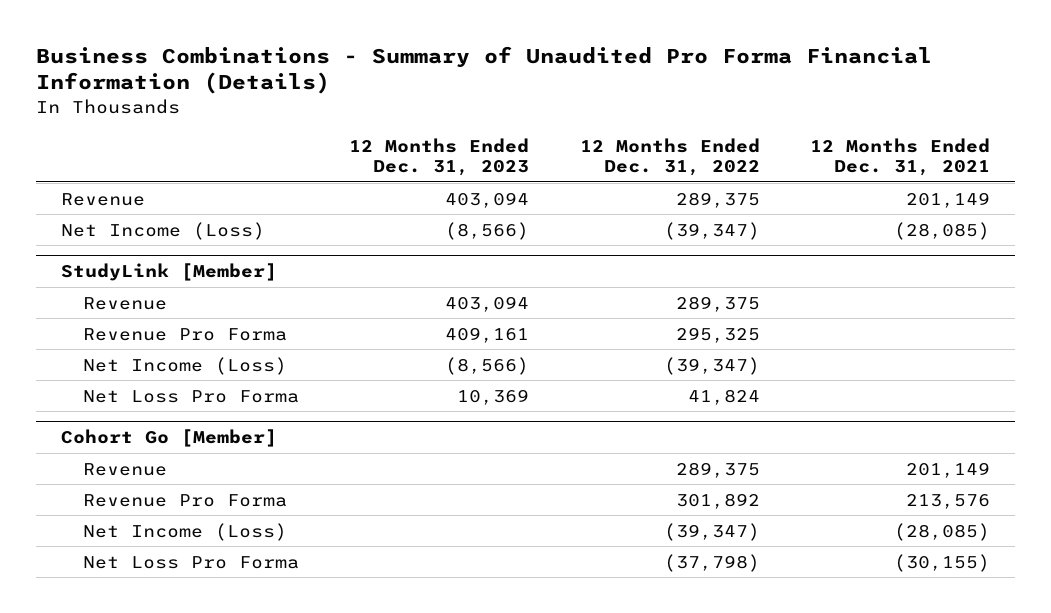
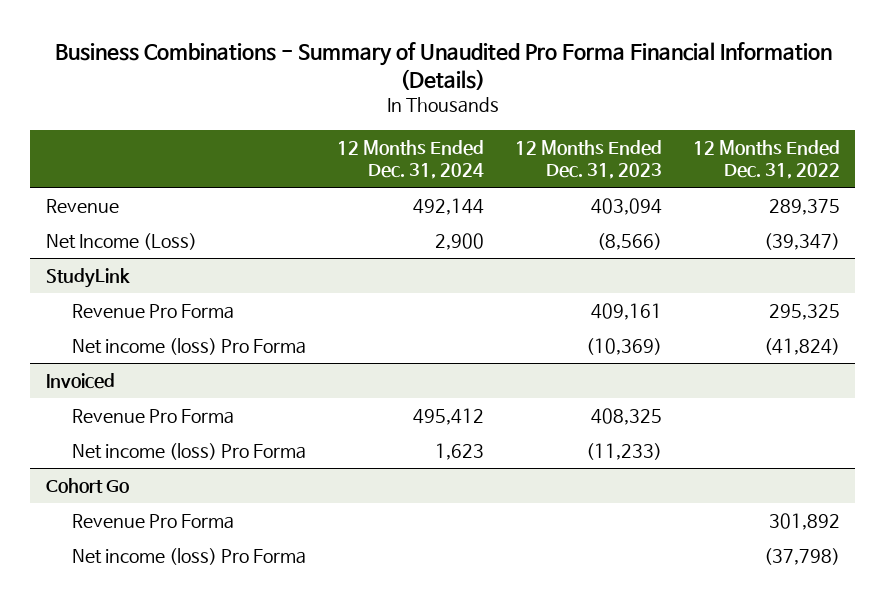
- | 12 Months Ended Dec. 31, 2023 | 12 Months Ended Dec. 31, 2022 | 12 Months Ended Dec. 31, 2021
+ | 12 Months Ended Dec. 31, 2024 | 12 Months Ended Dec. 31, 2023 | 12 Months Ended Dec. 31, 2022
- StudyLink [Member]
- Revenue | 403,094 | 289,375 |
+ StudyLink
- Net Income (Loss) | (8,566) | (39,347) |
- Net Loss Pro Forma | 10,369 | 41,824 |
- Cohort Go [Member]
- Revenue | | 289,375 | 201,149
+ Net income (loss) Pro Forma | | (10,369) | (41,824)
+ Invoiced
+ Revenue Pro Forma | 495,412 | 408,325 |
+ Net income (loss) Pro Forma | 1,623 | (11,233) |
+ Cohort Go
- Net Income (Loss) | | (39,347) | (28,085)
- Net Loss Pro Forma | | (37,798) | (30,155)
+ Net income (loss) Pro Forma | | | (37,798)

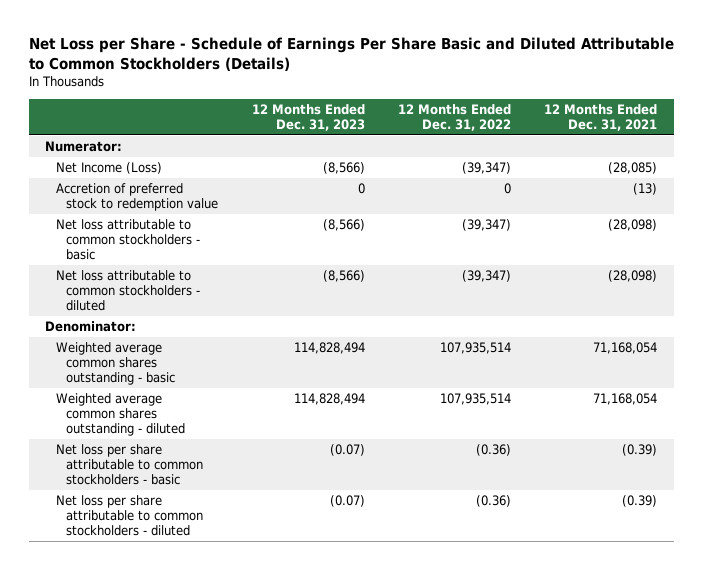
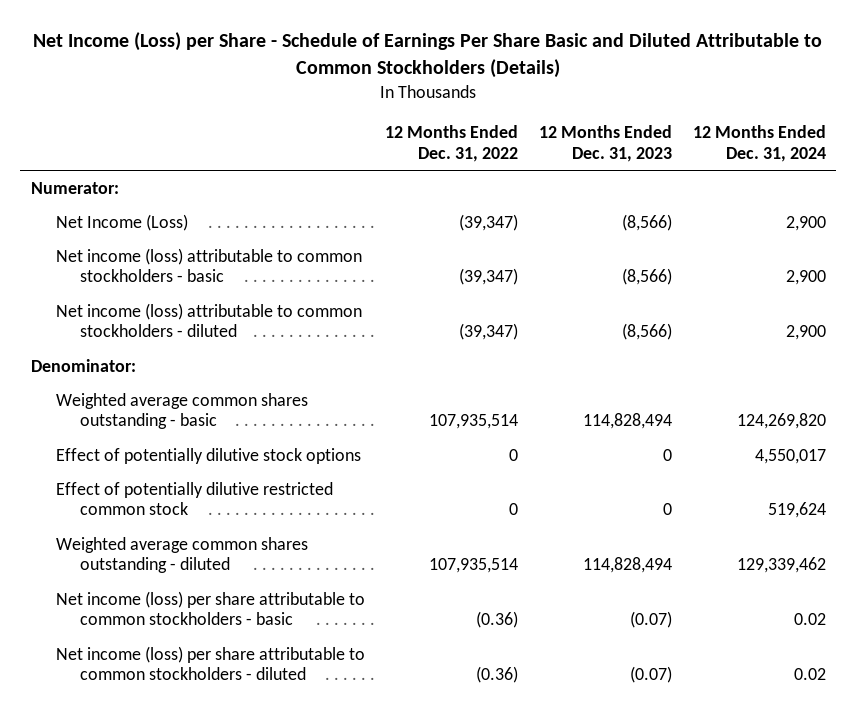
- Net Loss per Share - Schedule of Earnings Per Share Basic and Diluted Attributable to Common Stockholders (Details)
+ Net Income (Loss) per Share - Schedule of Earnings Per Share Basic and Diluted Attributable to Common Stockholders (Details)
- | 12 Months Ended Dec. 31, 2023 | 12 Months Ended Dec. 31, 2022 | 12 Months Ended Dec. 31, 2021
+ | 12 Months Ended Dec. 31, 2022 | 12 Months Ended Dec. 31, 2023 | 12 Months Ended Dec. 31, 2024
- Accretion of preferred stock to redemption value | 0 | 0 | (13)
- Net loss attributable to common stockholders - basic | (8,566) | (39,347) | (28,098)
- Net loss attributable to common stockholders - diluted | (8,566) | (39,347) | (28,098)
+ Net income (loss) attributable to common stockholders - basic | (39,347) | (8,566) | 2,900
+ Net income (loss) attributable to common stockholders - diluted | (39,347) | (8,566) | 2,900
+ Effect of potentially dilutive stock options | 0 | 0 | 4,550,017
+ Effect of potentially dilutive restricted common stock | 0 | 0 | 519,624
- Net loss per share attributable to common stockholders - basic | (0.07) | (0.36) | (0.39)
- Net loss per share attributable to common stockholders - diluted | (0.07) | (0.36) | (0.39)
+ Net income (loss) per share attributable to common stockholders - basic | (0.36) | (0.07) | 0.02
+ Net income (loss) per share attributable to common stockholders - diluted | (0.36) | (0.07) | 0.02

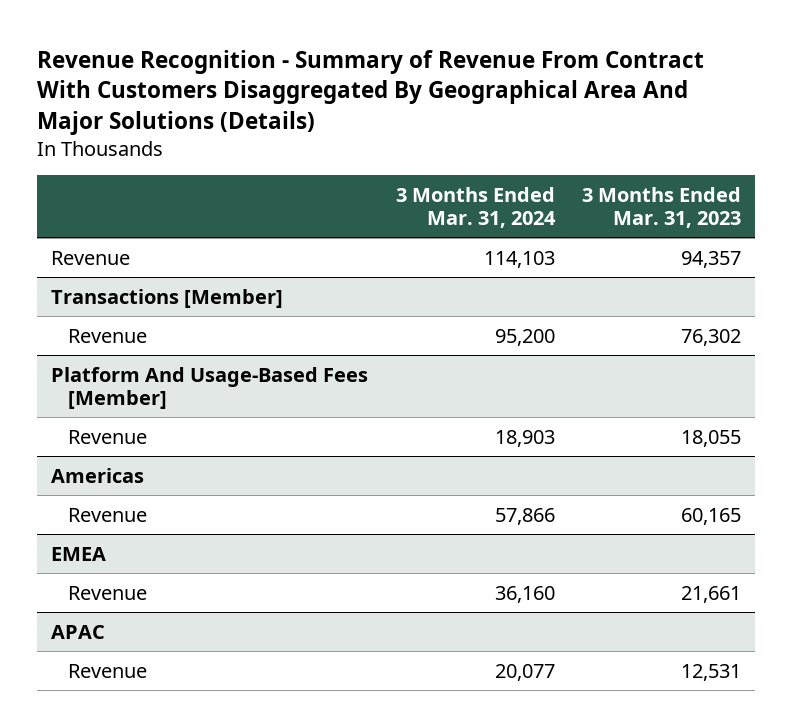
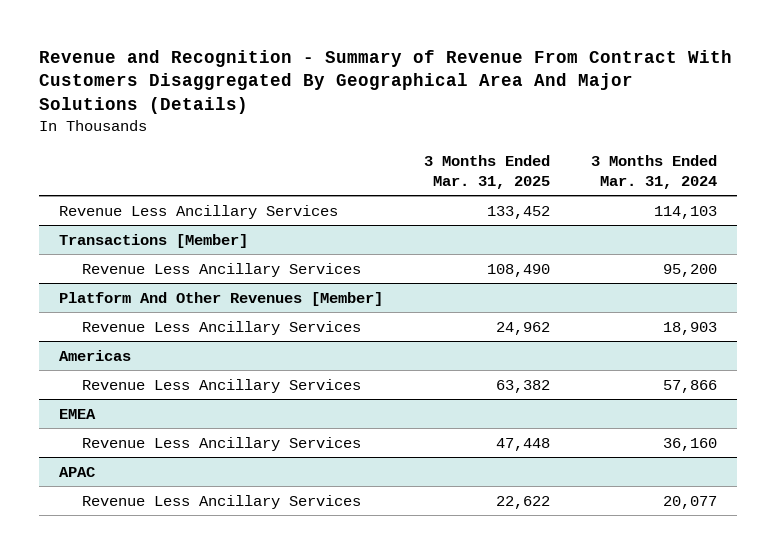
- Revenue Recognition - Summary of Revenue From Contract With Customers Disaggregated By Geographical Area And Major Solutions (Details)
+ Revenue and Recognition - Summary of Revenue From Contract With Customers Disaggregated By Geographical Area And Major Solutions (Details)
- | 3 Months Ended Mar. 31, 2024 | 3 Months Ended Mar. 31, 2023
+ | 3 Months Ended Mar. 31, 2025 | 3 Months Ended Mar. 31, 2024
- Revenue | 114,103 | 94,357
+ Revenue Less Ancillary Services | 133,452 | 114,103
@ Transactions [Member]
- Revenue | 95,200 | 76,302
- Platform And Usage-Based Fees [Member]
- Revenue | 18,903 | 18,055
@ Transactions [Member]
+ Revenue Less Ancillary Services | 108,490 | 95,200
+ Platform And Other Revenues [Member]
+ Revenue Less Ancillary Services | 24,962 | 18,903
@ Americas
- Revenue | 57,866 | 60,165
+ Revenue Less Ancillary Services | 63,382 | 57,866
@ EMEA
- Revenue | 36,160 | 21,661
+ Revenue Less Ancillary Services | 47,448 | 36,160
@ APAC
- Revenue | 20,077 | 12,531
+ Revenue Less Ancillary Services | 22,622 | 20,077

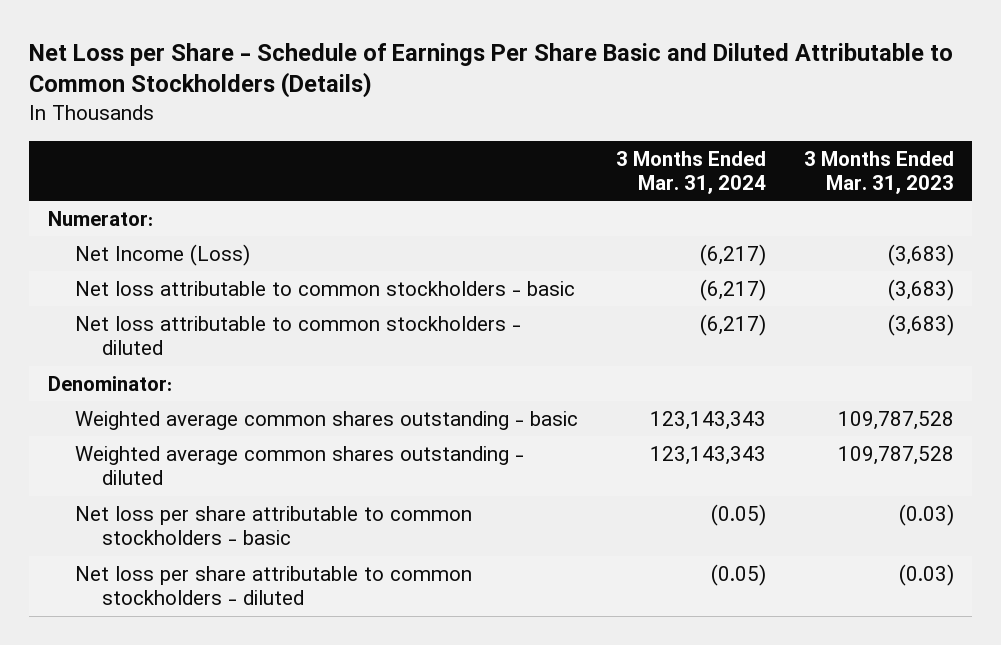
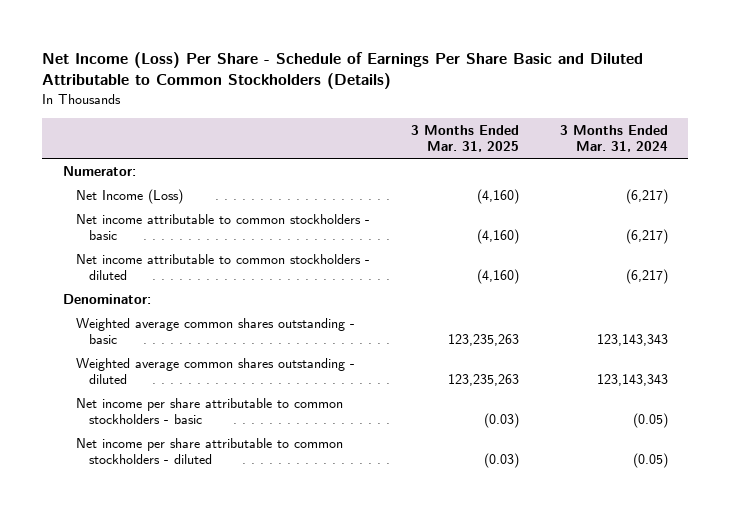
- Net Loss per Share - Schedule of Earnings Per Share Basic and Diluted Attributable to Common Stockholders (Details)
+ Net Income (Loss) Per Share - Schedule of Earnings Per Share Basic and Diluted Attributable to Common Stockholders (Details)
- | 3 Months Ended Mar. 31, 2024 | 3 Months Ended Mar. 31, 2023
+ | 3 Months Ended Mar. 31, 2025 | 3 Months Ended Mar. 31, 2024
- Net loss attributable to common stockholders - basic | (6,217) | (3,683)
- Net loss attributable to common stockholders - diluted | (6,217) | (3,683)
+ Net income attributable to common stockholders - basic | (4,160) | (6,217)
+ Net income attributable to common stockholders - diluted | (4,160) | (6,217)
- Net loss per share attributable to common stockholders - basic | (0.05) | (0.03)
- Net loss per share attributable to common stockholders - diluted | (0.05) | (0.03)
+ Net income per share attributable to common stockholders - basic | (0.03) | (0.05)
+ Net income per share attributable to common stockholders - diluted | (0.03) | (0.05)

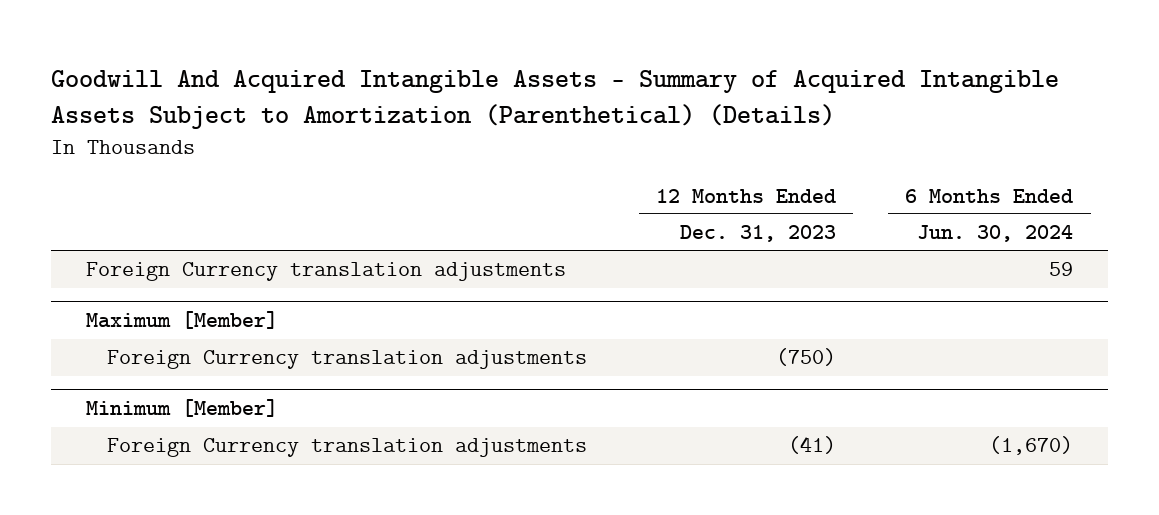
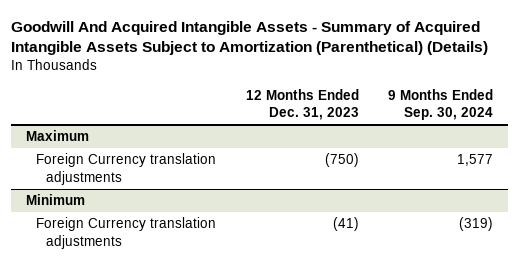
- | 12 Months Ended Dec. 31, 2023 | 6 Months Ended Jun. 30, 2024
+ | 12 Months Ended Dec. 31, 2023 | 9 Months Ended Sep. 30, 2024
- Foreign Currency translation adjustments | | 59
- Maximum [Member]
+ Maximum
- Minimum [Member]
+ Minimum

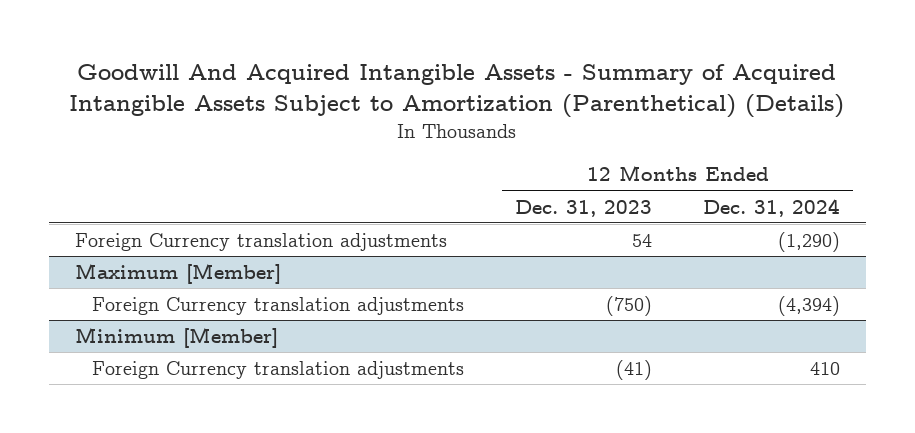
- | 12 Months Ended Dec. 31, 2023 | 9 Months Ended Sep. 30, 2024
+ | 12 Months Ended Dec. 31, 2023 | 12 Months Ended Dec. 31, 2024
- Maximum
+ Foreign Currency translation adjustments | 54 | (1,290)
+ Maximum [Member]
- Minimum
+ Minimum [Member]

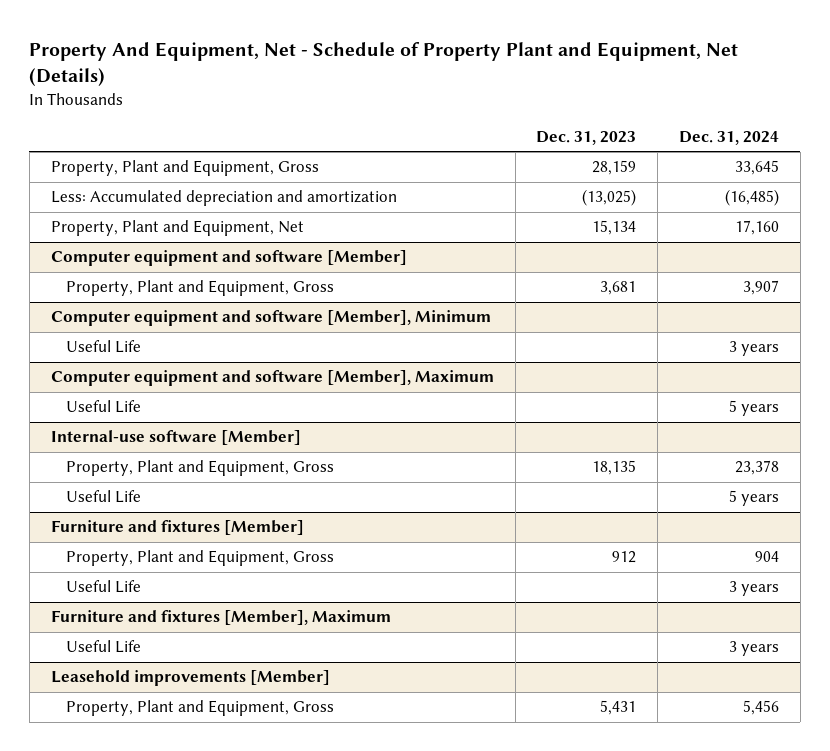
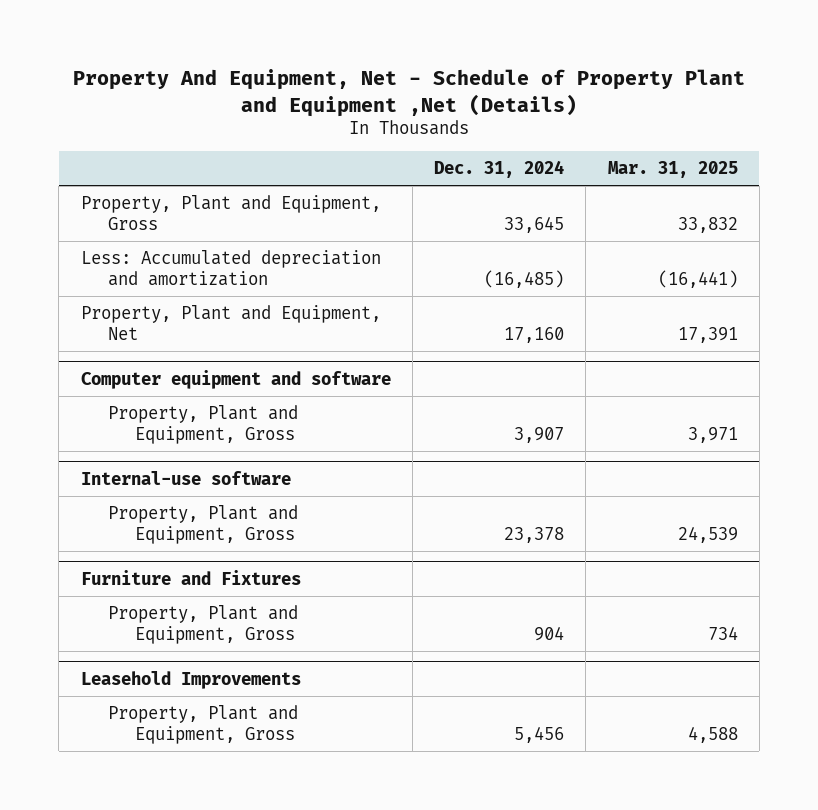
- Property And Equipment, Net - Schedule of Property Plant and Equipment, Net (Details)
+ Property And Equipment, Net - Schedule of Property Plant and Equipment ,Net (Details)
- | Dec. 31, 2023 | Dec. 31, 2024
+ | Dec. 31, 2024 | Mar. 31, 2025
- Computer equipment and software [Member]
+ Computer equipment and software
- Computer equipment and software [Member], Minimum
- Useful Life | | 3 years
- Computer equipment and software [Member], Maximum
- Useful Life | | 5 years
- Internal-use software [Member]
+ Internal-use software
- Useful Life | | 5 years
- Furniture and fixtures [Member]
+ Furniture and Fixtures
- Useful Life | | 3 years
- Furniture and fixtures [Member], Maximum
- Useful Life | | 3 years
- Leasehold improvements [Member]
+ Leasehold Improvements

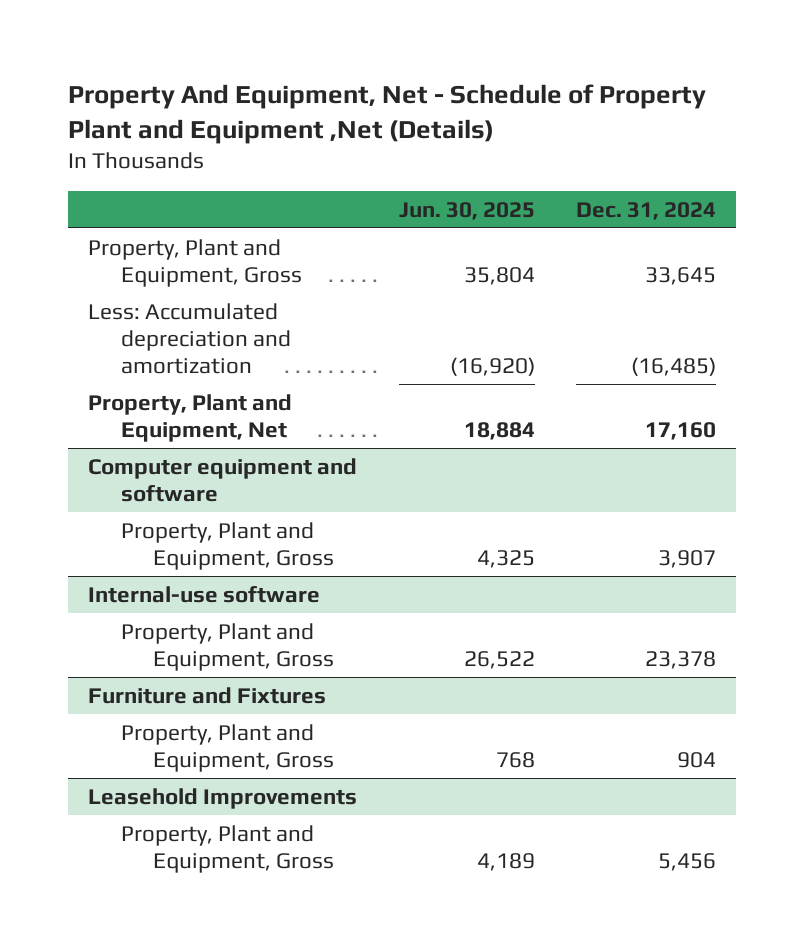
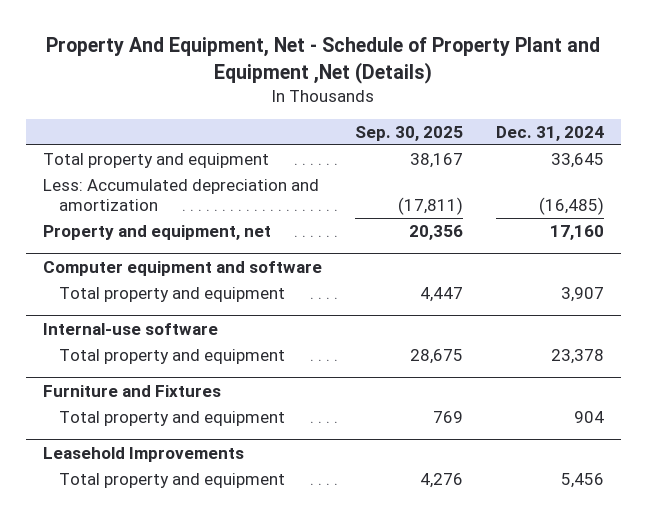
- | Jun. 30, 2025 | Dec. 31, 2024
+ | Sep. 30, 2025 | Dec. 31, 2024
- Property, Plant and Equipment, Gross | 35,804 | 33,645
+ Total property and equipment | 38,167 | 33,645
- Property, Plant and Equipment, Net | 18,884 | 17,160
+ Property and equipment, net | 20,356 | 17,160
@ Computer equipment and software
- Property, Plant and Equipment, Gross | 4,325 | 3,907
+ Total property and equipment | 4,447 | 3,907
@ Internal-use software
- Property, Plant and Equipment, Gross | 26,522 | 23,378
+ Total property and equipment | 28,675 | 23,378
@ Furniture and Fixtures
- Property, Plant and Equipment, Gross | 768 | 904
+ Total property and equipment | 769 | 904
@ Leasehold Improvements
- Property, Plant and Equipment, Gross | 4,189 | 5,456
+ Total property and equipment | 4,276 | 5,456

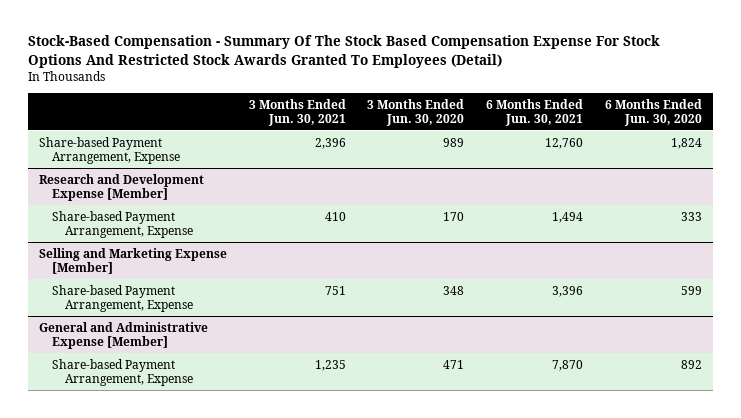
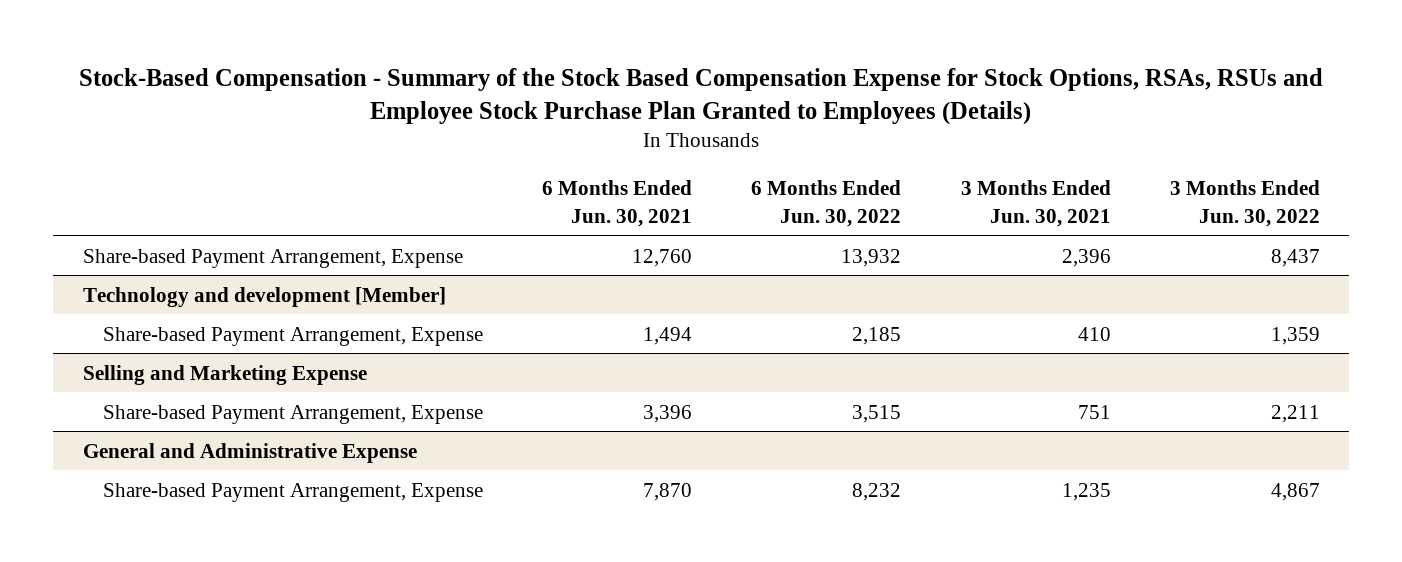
- Stock-Based Compensation - Summary Of The Stock Based Compensation Expense For Stock Options And Restricted Stock Awards Granted To Employees (Detail)
+ Stock-Based Compensation - Summary of the Stock Based Compensation Expense for Stock Options, RSAs, RSUs and Employee Stock Purchase Plan Granted to Employees (Details)
- | 3 Months Ended Jun. 30, 2021 | 3 Months Ended Jun. 30, 2020 | 6 Months Ended Jun. 30, 2021 | 6 Months Ended Jun. 30, 2020
+ | 6 Months Ended Jun. 30, 2021 | 6 Months Ended Jun. 30, 2022 | 3 Months Ended Jun. 30, 2021 | 3 Months Ended Jun. 30, 2022
- Research and Development Expense [Member]
+ Technology and development [Member]
- Selling and Marketing Expense [Member]
+ Selling and Marketing Expense
- General and Administrative Expense [Member]
+ General and Administrative Expense

